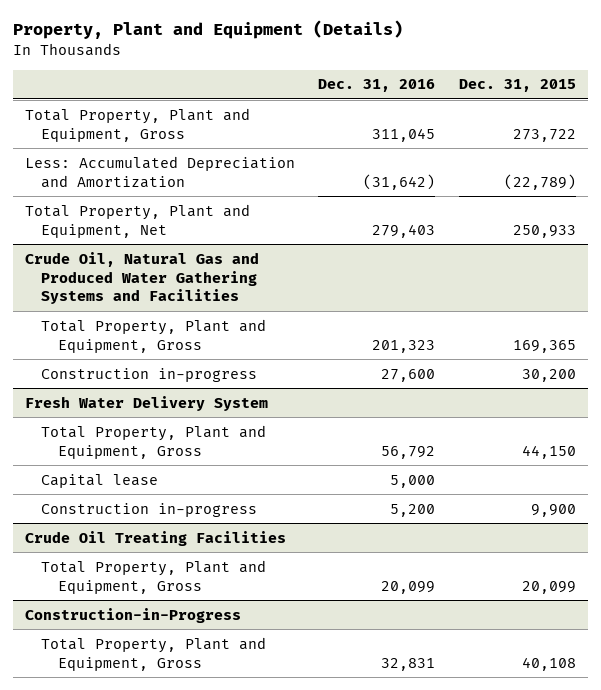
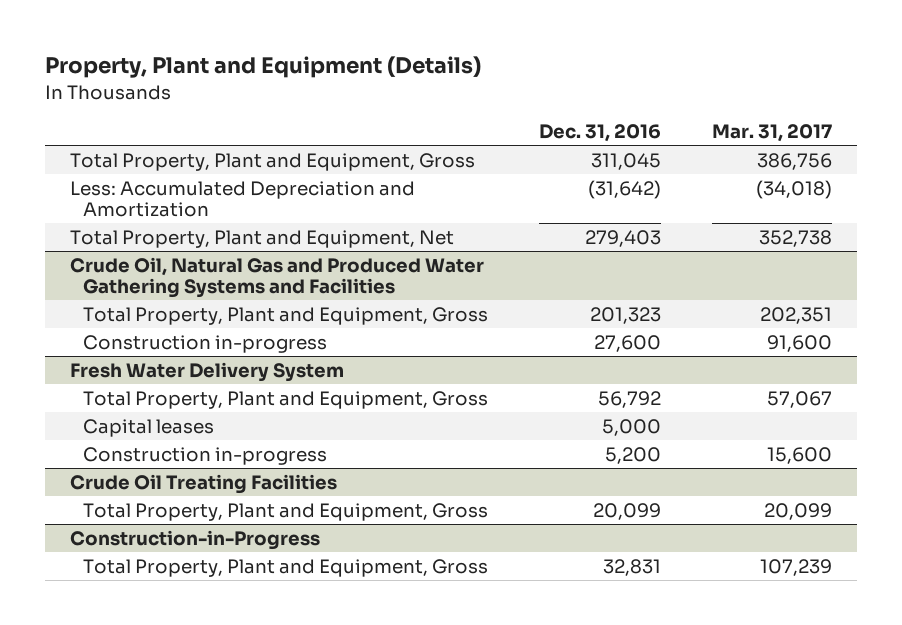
- | Dec. 31, 2016 | Dec. 31, 2015
+ | Dec. 31, 2016 | Mar. 31, 2017
@ Fresh Water Delivery System
- Capital lease | 5,000 |
+ Capital leases | 5,000 |

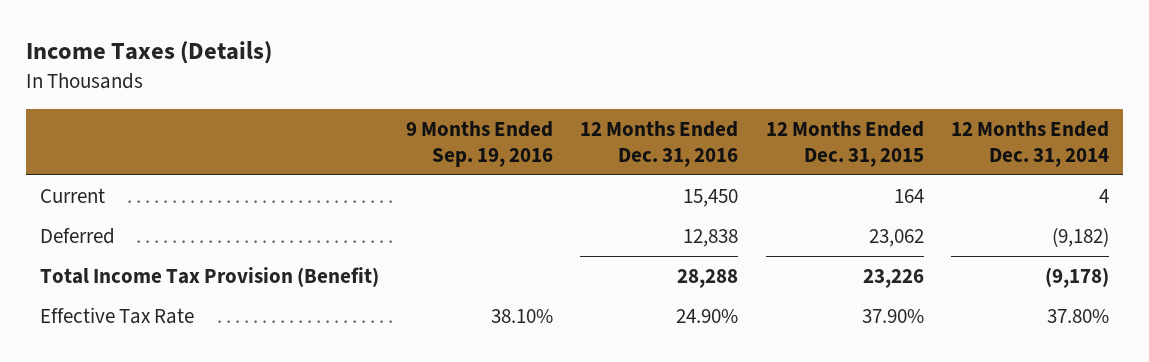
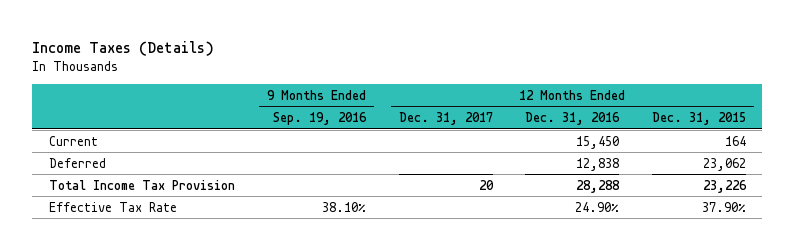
- | 9 Months Ended Sep. 19, 2016 | 12 Months Ended Dec. 31, 2016 | 12 Months Ended Dec. 31, 2015 | 12 Months Ended Dec. 31, 2014
+ | 9 Months Ended Sep. 19, 2016 | 12 Months Ended Dec. 31, 2017 | 12 Months Ended Dec. 31, 2016 | 12 Months Ended Dec. 31, 2015
- Total Income Tax Provision (Benefit) | | 28,288 | 23,226 | (9,178)
+ Total Income Tax Provision | | 20 | 28,288 | 23,226

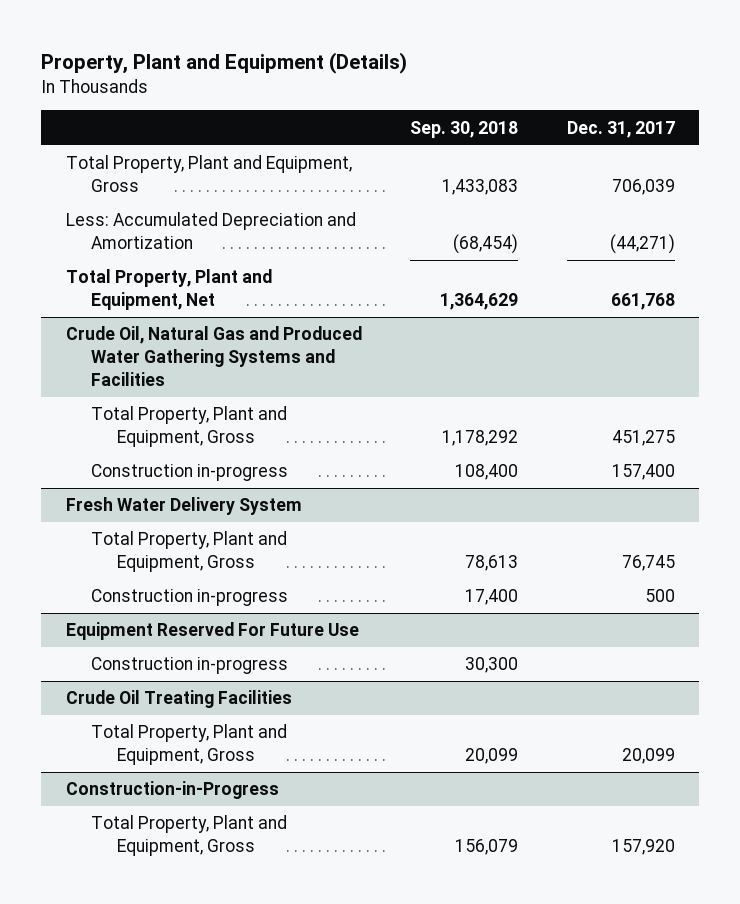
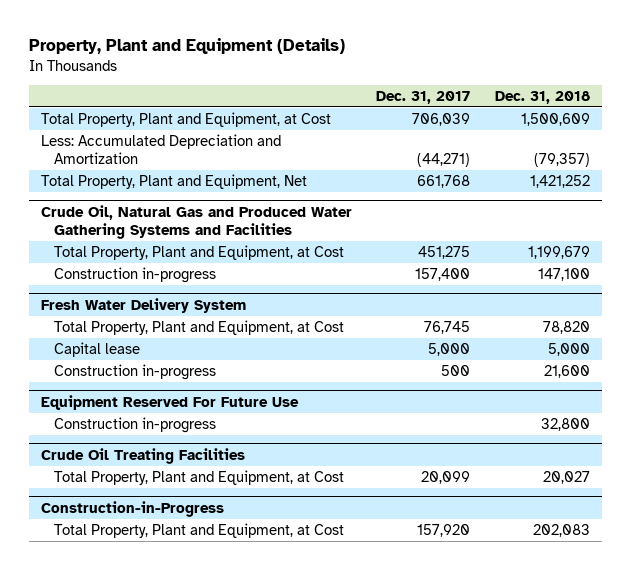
- | Sep. 30, 2018 | Dec. 31, 2017
+ | Dec. 31, 2017 | Dec. 31, 2018
- Total Property, Plant and Equipment, Gross | 1,433,083 | 706,039
+ Total Property, Plant and Equipment, at Cost | 706,039 | 1,500,609
@ Crude Oil, Natural Gas and Produced Water Gathering Systems and Facilities
- Total Property, Plant and Equipment, Gross | 1,178,292 | 451,275
+ Total Property, Plant and Equipment, at Cost | 451,275 | 1,199,679
@ Fresh Water Delivery System
- Total Property, Plant and Equipment, Gross | 78,613 | 76,745
+ Total Property, Plant and Equipment, at Cost | 76,745 | 78,820
+ Capital lease | 5,000 | 5,000
@ Crude Oil Treating Facilities
- Total Property, Plant and Equipment, Gross | 20,099 | 20,099
+ Total Property, Plant and Equipment, at Cost | 20,099 | 20,027
@ Construction-in-Progress
- Total Property, Plant and Equipment, Gross | 156,079 | 157,920
+ Total Property, Plant and Equipment, at Cost | 157,920 | 202,083

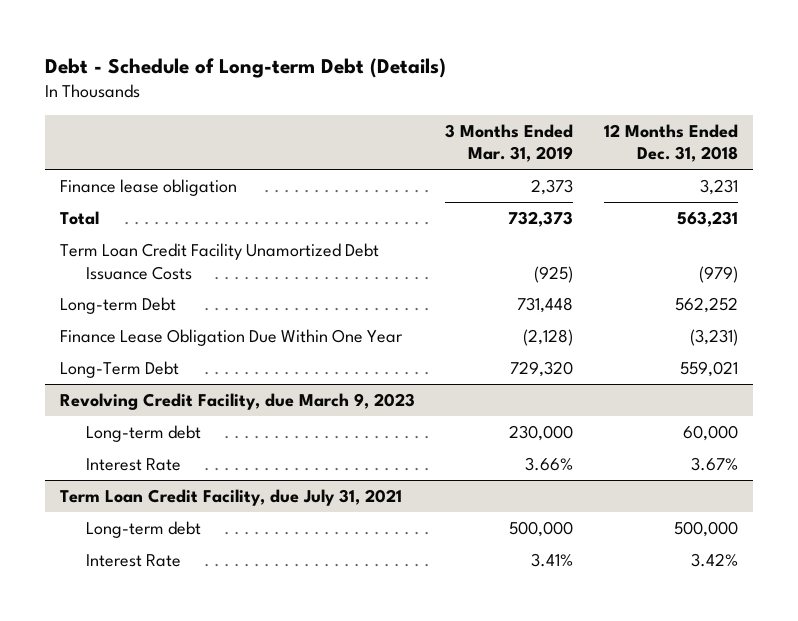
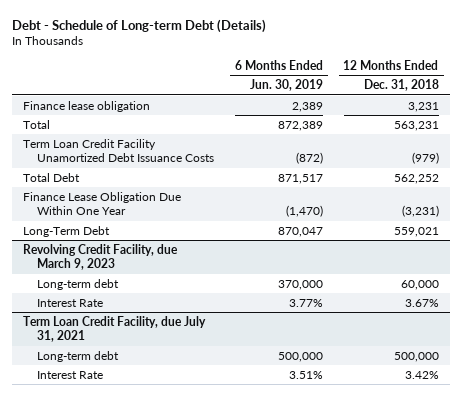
- | 3 Months Ended Mar. 31, 2019 | 12 Months Ended Dec. 31, 2018
+ | 6 Months Ended Jun. 30, 2019 | 12 Months Ended Dec. 31, 2018
- Long-term Debt | 731,448 | 562,252
+ Total Debt | 871,517 | 562,252

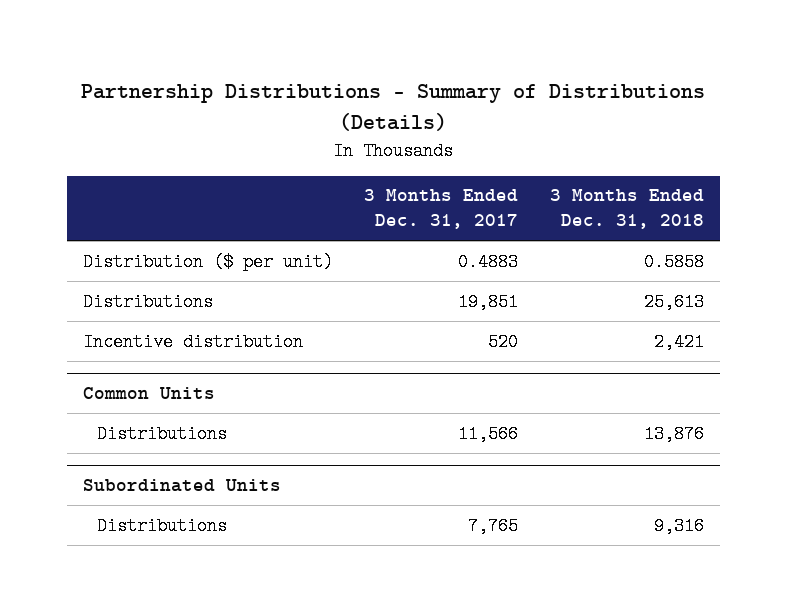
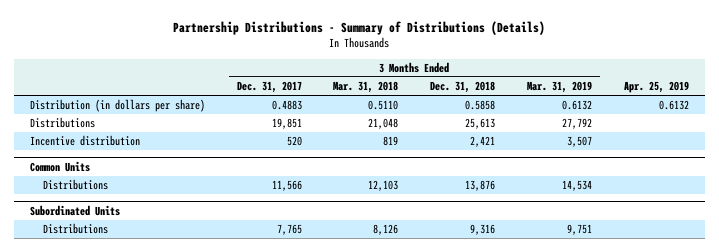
- | 3 Months Ended Dec. 31, 2017 | 3 Months Ended Dec. 31, 2018
+ | 3 Months Ended Dec. 31, 2017 | 3 Months Ended Mar. 31, 2018 | 3 Months Ended Dec. 31, 2018 | 3 Months Ended Mar. 31, 2019 | Apr. 25, 2019
- Distribution ($ per unit) | 0.4883 | 0.5858
+ Distribution (in dollars per share) | 0.4883 | 0.5110 | 0.5858 | 0.6132 | 0.6132

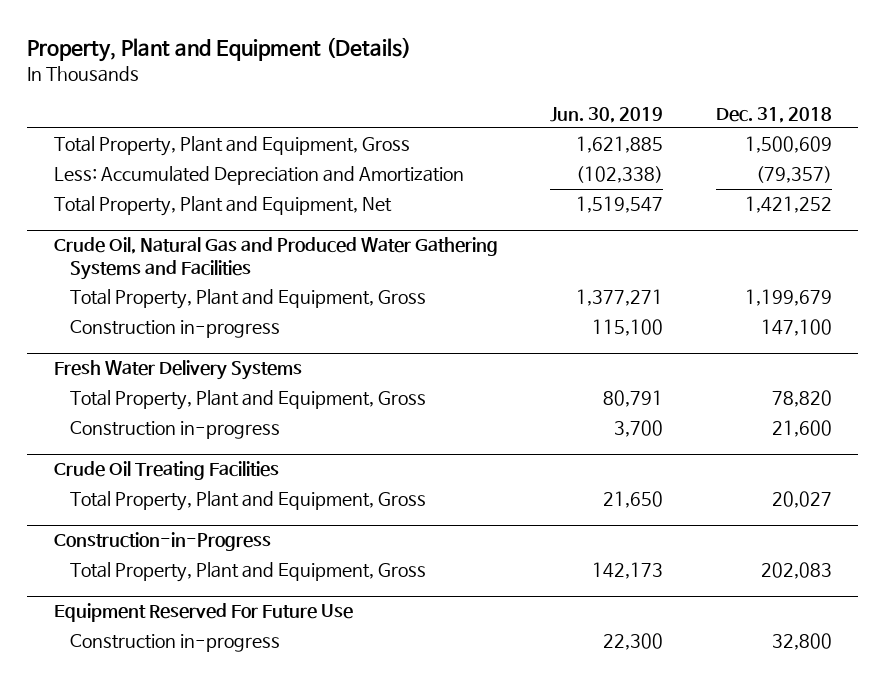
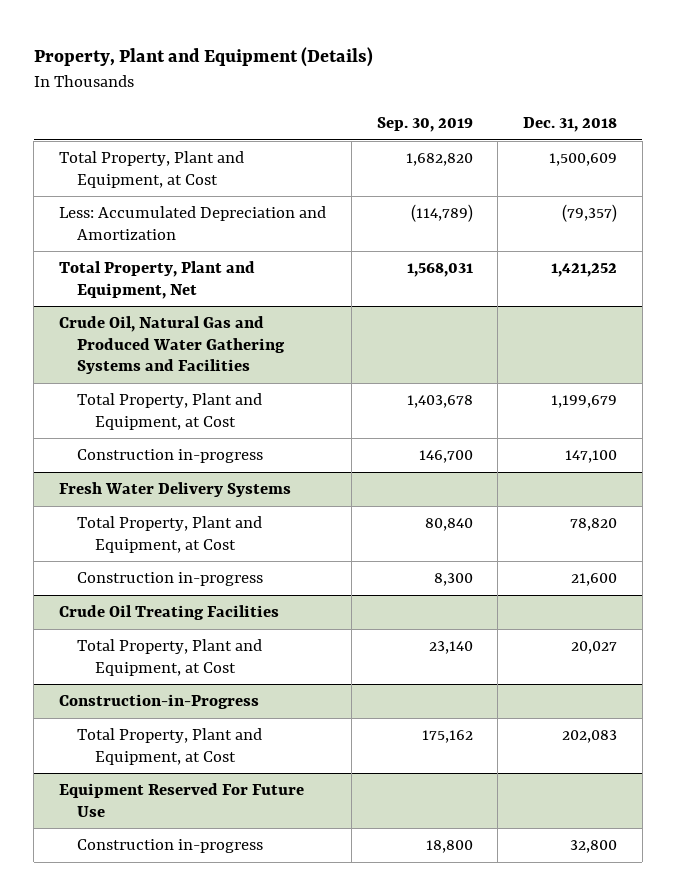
- | Jun. 30, 2019 | Dec. 31, 2018
+ | Sep. 30, 2019 | Dec. 31, 2018
- Total Property, Plant and Equipment, Gross | 1,621,885 | 1,500,609
+ Total Property, Plant and Equipment, at Cost | 1,682,820 | 1,500,609
@ Crude Oil, Natural Gas and Produced Water Gathering Systems and Facilities
- Total Property, Plant and Equipment, Gross | 1,377,271 | 1,199,679
+ Total Property, Plant and Equipment, at Cost | 1,403,678 | 1,199,679
@ Fresh Water Delivery Systems
- Total Property, Plant and Equipment, Gross | 80,791 | 78,820
+ Total Property, Plant and Equipment, at Cost | 80,840 | 78,820
@ Crude Oil Treating Facilities
- Total Property, Plant and Equipment, Gross | 21,650 | 20,027
+ Total Property, Plant and Equipment, at Cost | 23,140 | 20,027
@ Construction-in-Progress
- Total Property, Plant and Equipment, Gross | 142,173 | 202,083
+ Total Property, Plant and Equipment, at Cost | 175,162 | 202,083

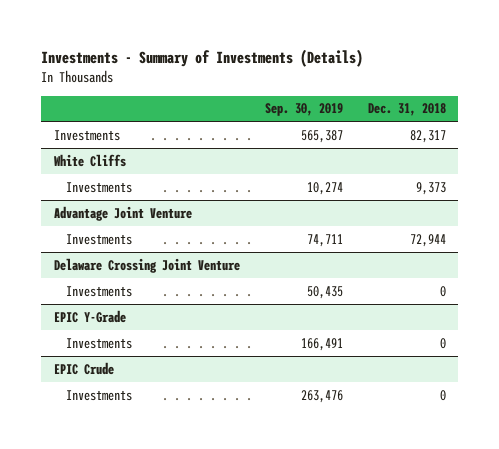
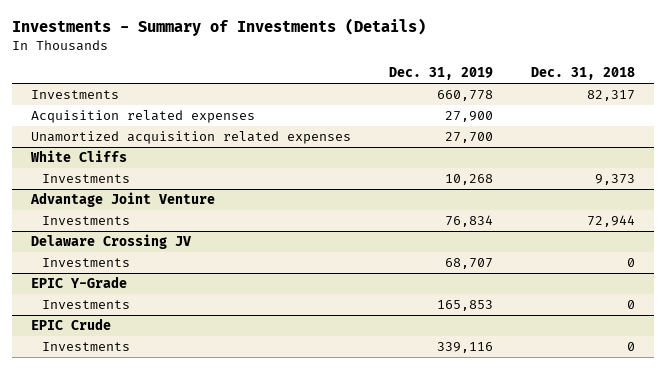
- | Sep. 30, 2019 | Dec. 31, 2018
+ | Dec. 31, 2019 | Dec. 31, 2018
+ Acquisition related expenses | 27,900 |
+ Unamortized acquisition related expenses | 27,700 |
- Delaware Crossing Joint Venture
+ Delaware Crossing JV

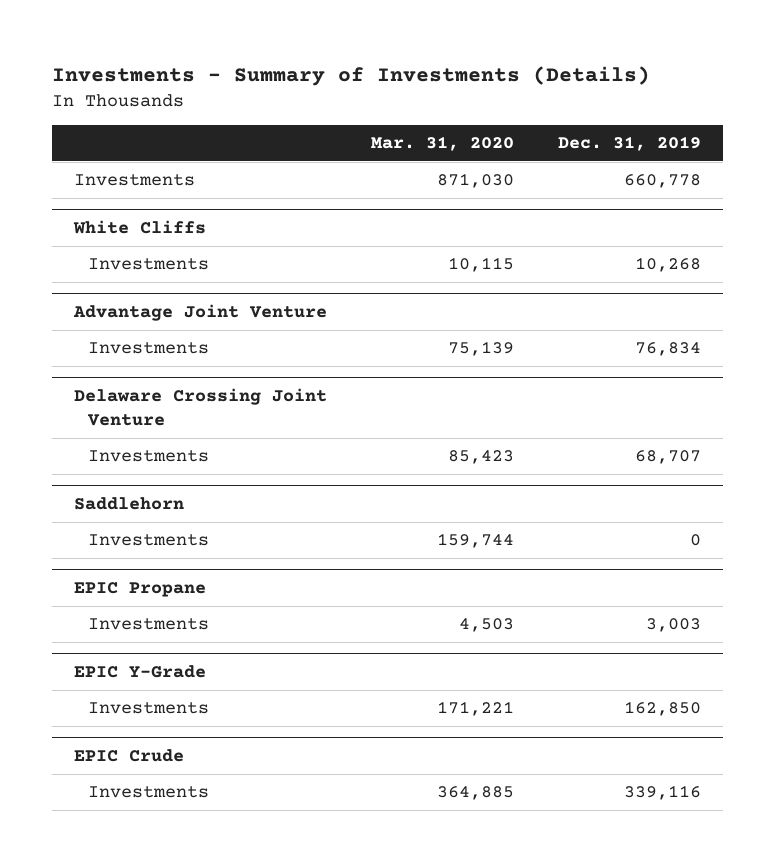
- | Dec. 31, 2019 | Dec. 31, 2018
+ | Mar. 31, 2020 | Dec. 31, 2019
- Acquisition related expenses | 27,900 |
- Unamortized acquisition related expenses | 27,700 |
- Delaware Crossing JV
+ Delaware Crossing Joint Venture
+ Saddlehorn
+ Investments | 159,744 | 0
+ EPIC Propane
+ Investments | 4,503 | 3,003
@ EPIC Y-Grade
- Investments | 165,853 | 0
+ Investments | 171,221 | 162,850

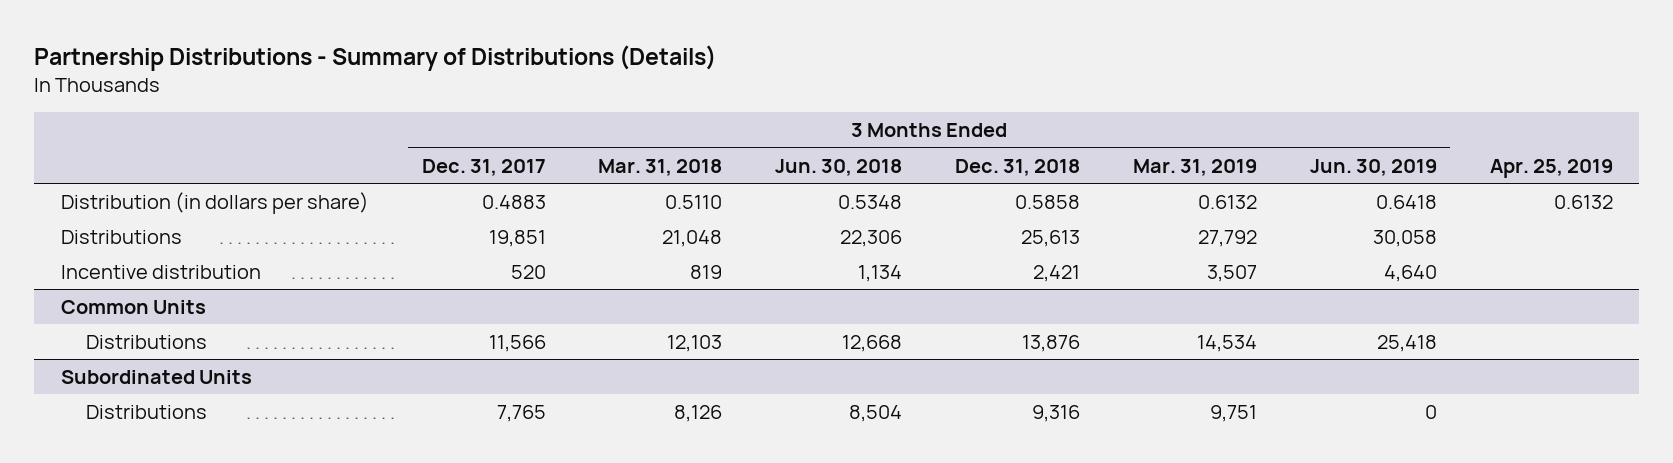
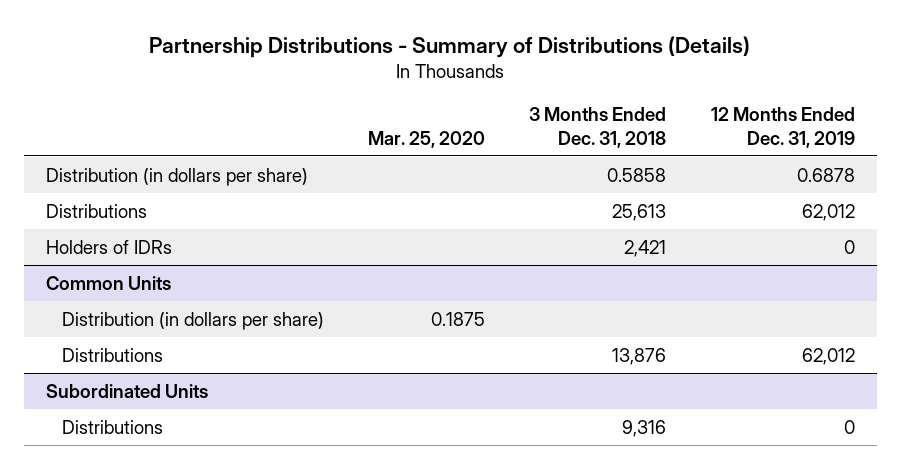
- | 3 Months Ended Dec. 31, 2017 | 3 Months Ended Mar. 31, 2018 | 3 Months Ended Jun. 30, 2018 | 3 Months Ended Dec. 31, 2018 | 3 Months Ended Mar. 31, 2019 | 3 Months Ended Jun. 30, 2019 | Apr. 25, 2019
+ | Mar. 25, 2020 | 3 Months Ended Dec. 31, 2018 | 12 Months Ended Dec. 31, 2019
- Incentive distribution | 520 | 819 | 1,134 | 2,421 | 3,507 | 4,640 |
+ Holders of IDRs | | 2,421 | 0
@ Common Units
+ Distribution (in dollars per share) | 0.1875 | |

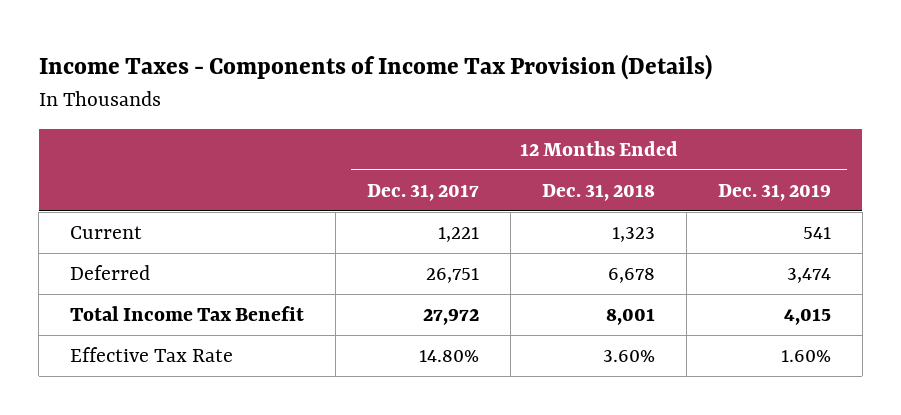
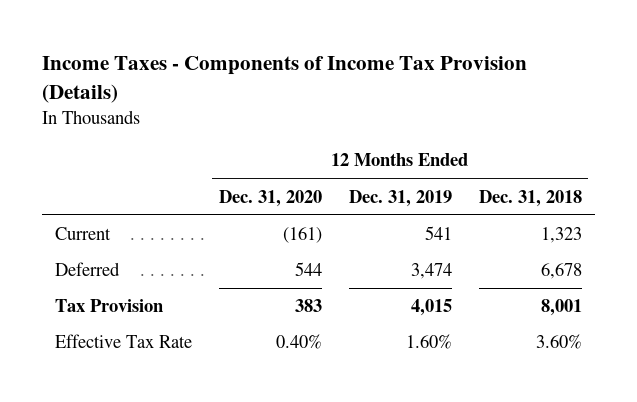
- | 12 Months Ended Dec. 31, 2017 | 12 Months Ended Dec. 31, 2018 | 12 Months Ended Dec. 31, 2019
+ | 12 Months Ended Dec. 31, 2020 | 12 Months Ended Dec. 31, 2019 | 12 Months Ended Dec. 31, 2018
- Total Income Tax Benefit | 27,972 | 8,001 | 4,015
+ Tax Provision | 383 | 4,015 | 8,001

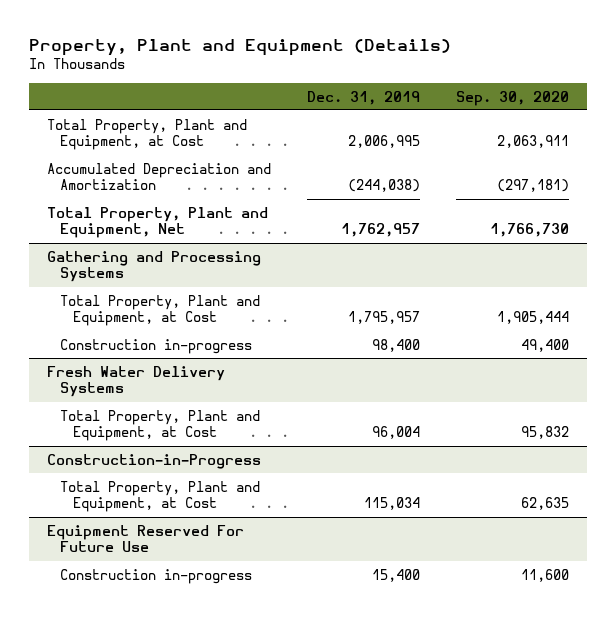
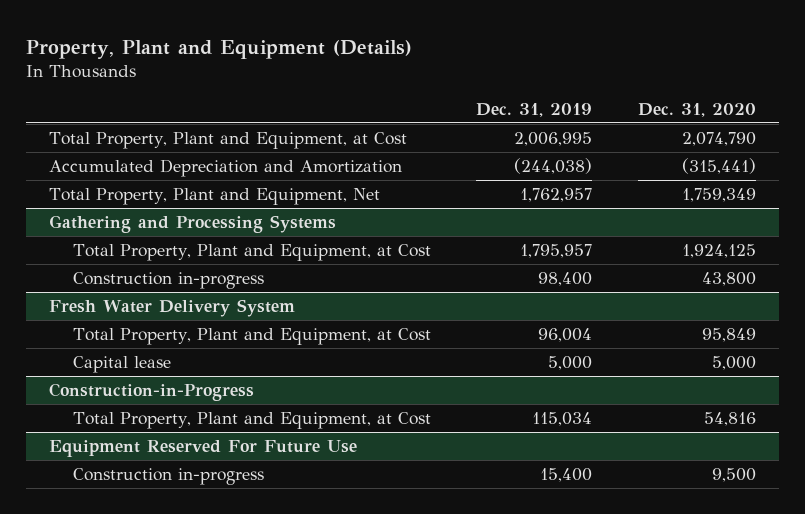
- | Dec. 31, 2019 | Sep. 30, 2020
+ | Dec. 31, 2019 | Dec. 31, 2020
- Fresh Water Delivery Systems
+ Fresh Water Delivery System
+ Capital lease | 5,000 | 5,000

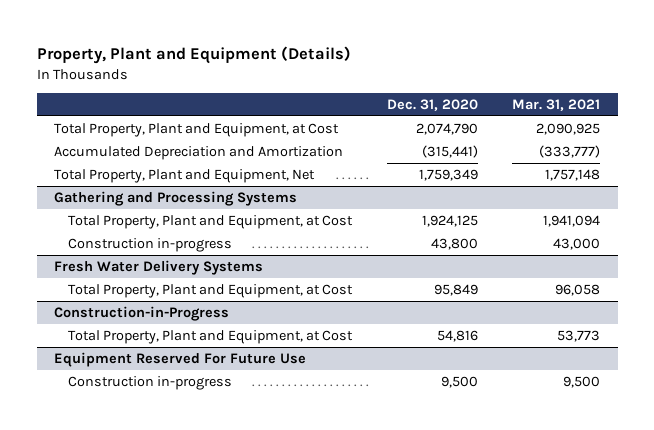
- | Dec. 31, 2019 | Dec. 31, 2020
+ | Dec. 31, 2020 | Mar. 31, 2021
- Fresh Water Delivery System
+ Fresh Water Delivery Systems
- Capital lease | 5,000 | 5,000

